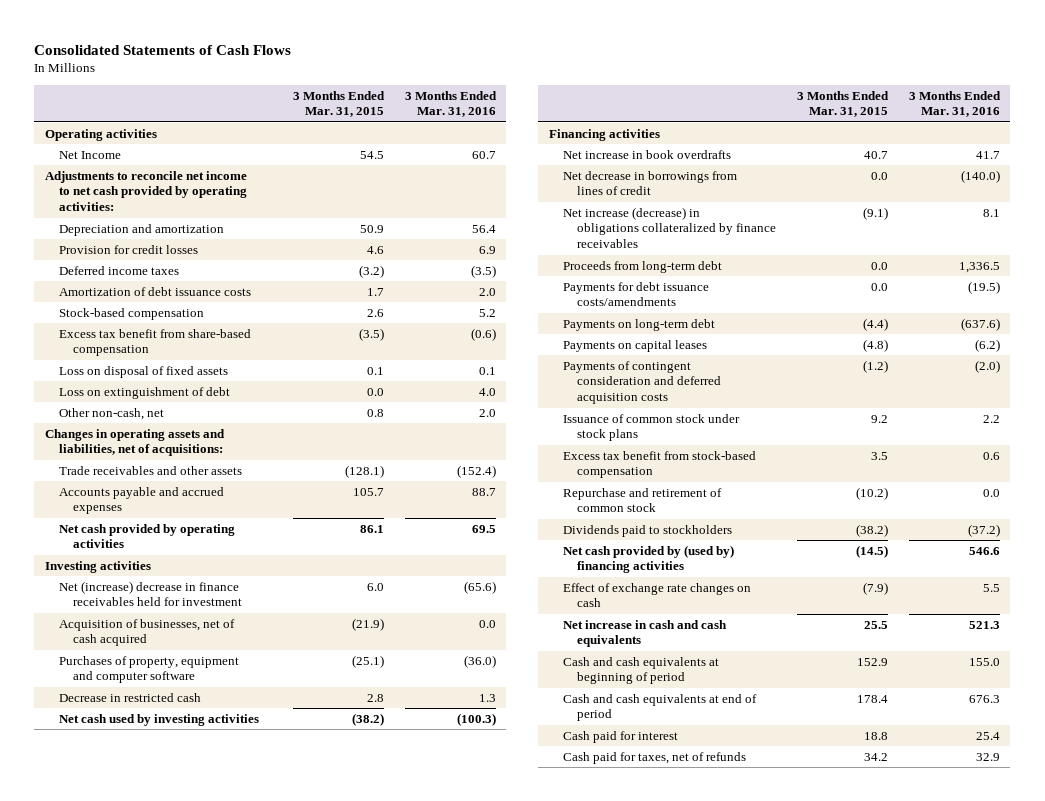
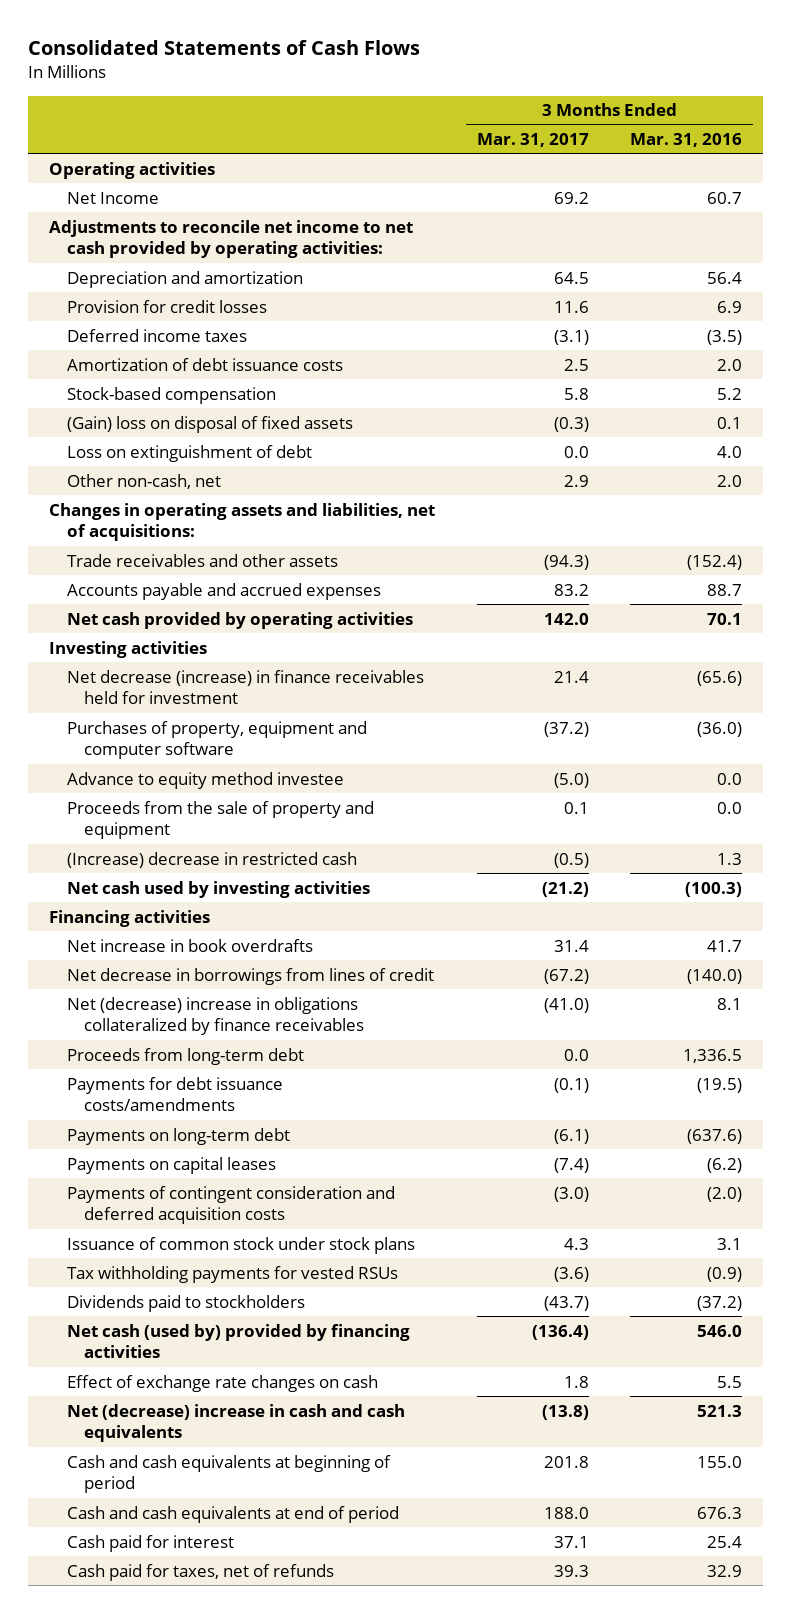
- | 3 Months Ended Mar. 31, 2015 | 3 Months Ended Mar. 31, 2016
+ | 3 Months Ended Mar. 31, 2017 | 3 Months Ended Mar. 31, 2016
- Excess tax benefit from share-based compensation | (3.5) | (0.6)
- Loss on disposal of fixed assets | 0.1 | 0.1
+ (Gain) loss on disposal of fixed assets | (0.3) | 0.1
- Net cash provided by operating activities | 86.1 | 69.5
+ Net cash provided by operating activities | 142.0 | 70.1
- Net (increase) decrease in finance receivables held for investment | 6.0 | (65.6)
- Acquisition of businesses, net of cash acquired | (21.9) | 0.0
+ Net decrease (increase) in finance receivables held for investment | 21.4 | (65.6)
- Decrease in restricted cash | 2.8 | 1.3
+ Advance to equity method investee | (5.0) | 0.0
+ Proceeds from the sale of property and equipment | 0.1 | 0.0
+ (Increase) decrease in restricted cash | (0.5) | 1.3
- Net increase (decrease) in obligations collateralized by finance receivables | (9.1) | 8.1
+ Net (decrease) increase in obligations collateralized by finance receivables | (41.0) | 8.1
- Issuance of common stock under stock plans | 9.2 | 2.2
- Excess tax benefit from stock-based compensation | 3.5 | 0.6
- Repurchase and retirement of common stock | (10.2) | 0.0
+ Issuance of common stock under stock plans | 4.3 | 3.1
+ Tax withholding payments for vested RSUs | (3.6) | (0.9)
- Net cash provided by (used by) financing activities | (14.5) | 546.6
+ Net cash (used by) provided by financing activities | (136.4) | 546.0
- Net increase in cash and cash equivalents | 25.5 | 521.3
+ Net (decrease) increase in cash and cash equivalents | (13.8) | 521.3

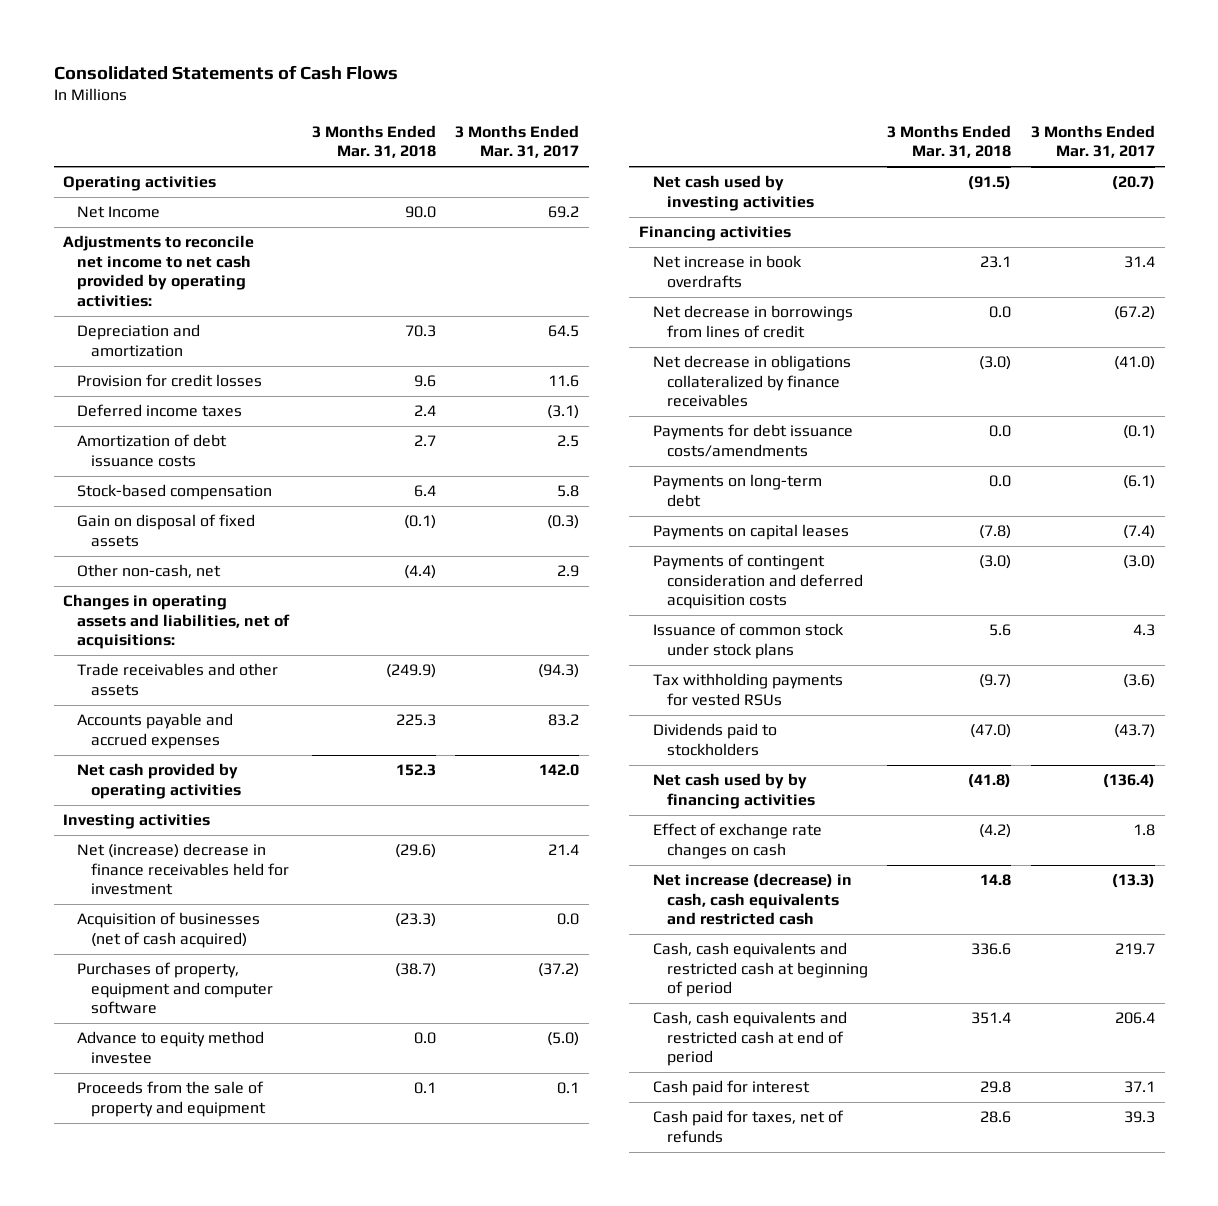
- | 3 Months Ended Mar. 31, 2017 | 3 Months Ended Mar. 31, 2016
+ | 3 Months Ended Mar. 31, 2018 | 3 Months Ended Mar. 31, 2017
- (Gain) loss on disposal of fixed assets | (0.3) | 0.1
- Loss on extinguishment of debt | 0.0 | 4.0
+ Gain on disposal of fixed assets | (0.1) | (0.3)
- Net decrease (increase) in finance receivables held for investment | 21.4 | (65.6)
+ Net (increase) decrease in finance receivables held for investment | (29.6) | 21.4
+ Acquisition of businesses (net of cash acquired) | (23.3) | 0.0
- (Increase) decrease in restricted cash | (0.5) | 1.3
- Net cash used by investing activities | (21.2) | (100.3)
+ Net cash used by investing activities | (91.5) | (20.7)
- Net (decrease) increase in obligations collateralized by finance receivables | (41.0) | 8.1
- Proceeds from long-term debt | 0.0 | 1,336.5
+ Net decrease in obligations collateralized by finance receivables | (3.0) | (41.0)
- Net cash (used by) provided by financing activities | (136.4) | 546.0
+ Net cash used by by financing activities | (41.8) | (136.4)
- Net (decrease) increase in cash and cash equivalents | (13.8) | 521.3
- Cash and cash equivalents at beginning of period | 201.8 | 155.0
- Cash and cash equivalents at end of period | 188.0 | 676.3
+ Net increase (decrease) in cash, cash equivalents and restricted cash | 14.8 | (13.3)
+ Cash, cash equivalents and restricted cash at beginning of period | 336.6 | 219.7
+ Cash, cash equivalents and restricted cash at end of period | 351.4 | 206.4

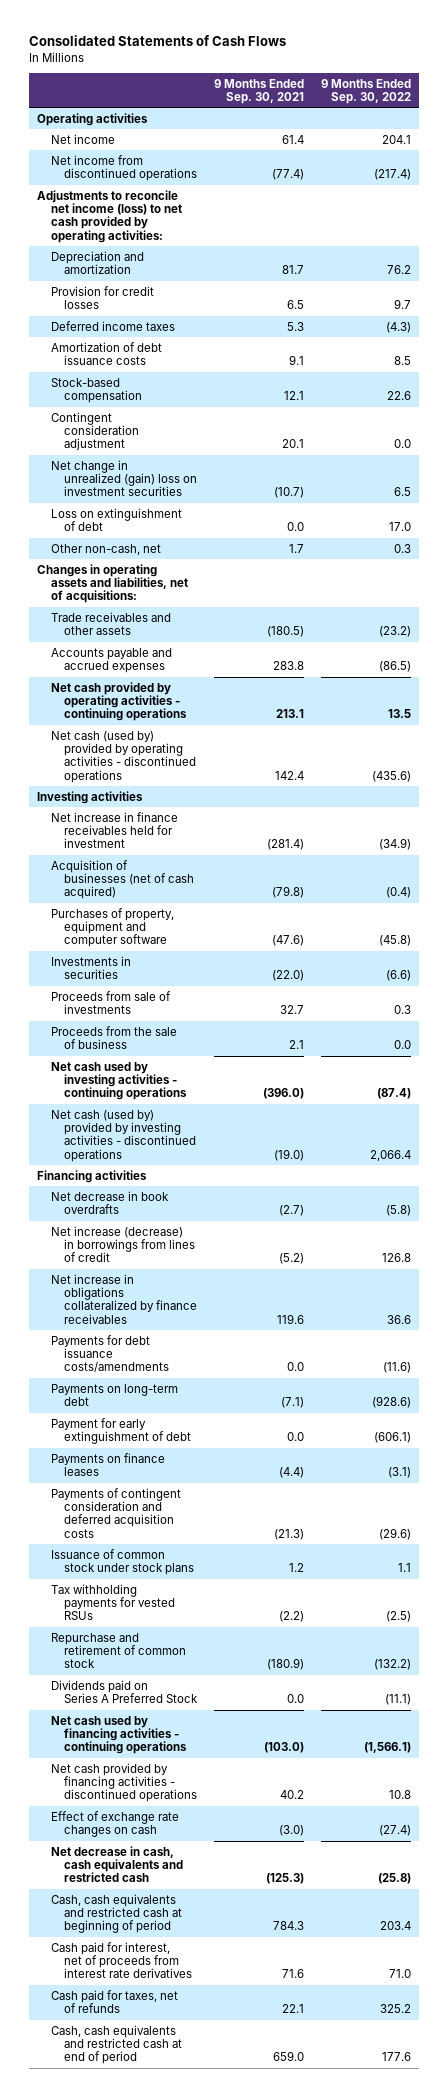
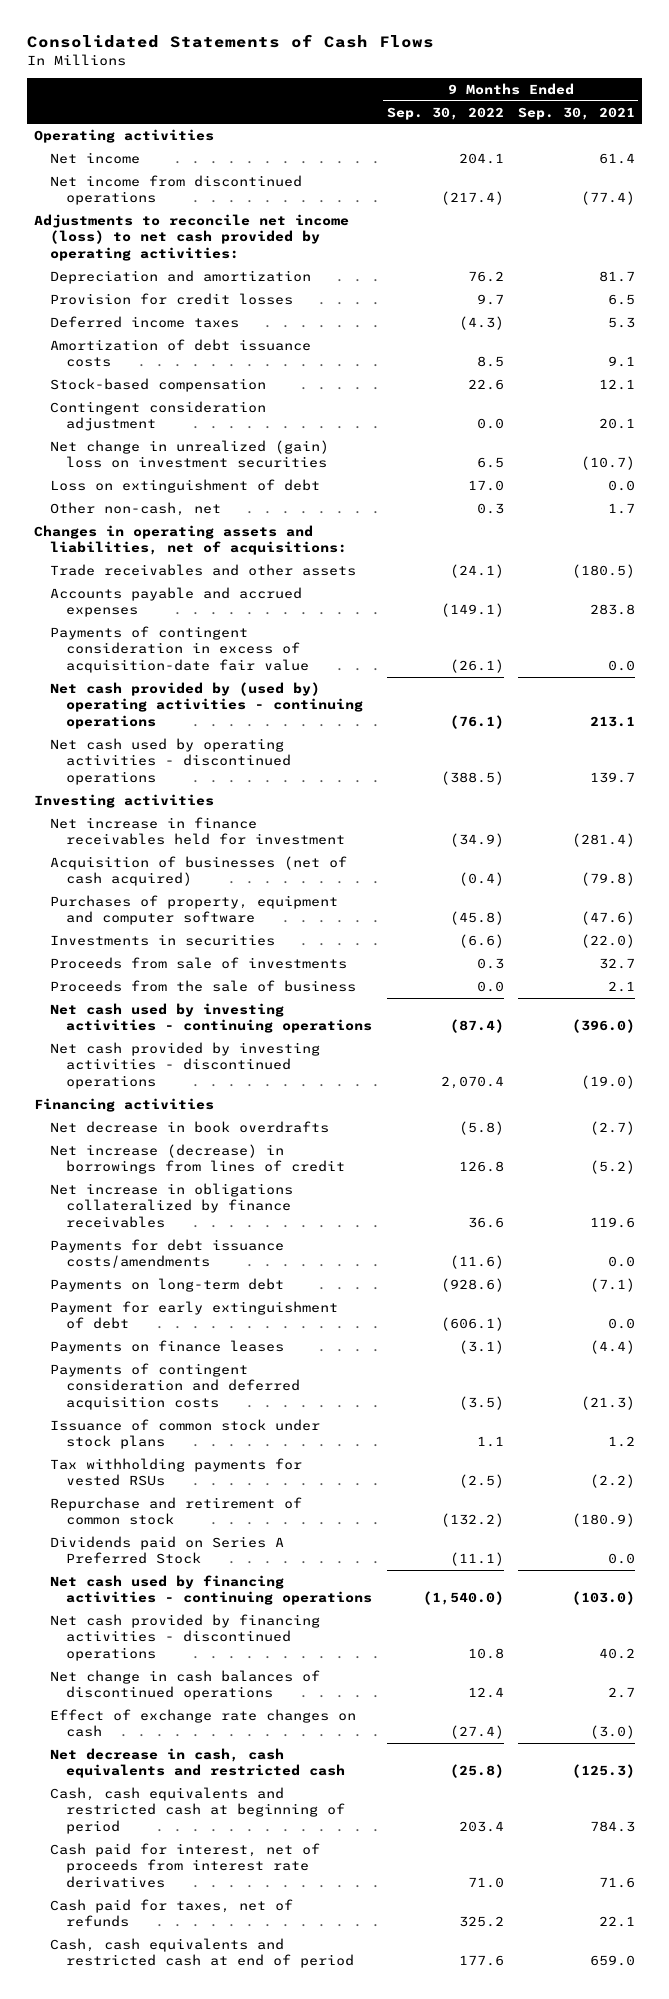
- | 9 Months Ended Sep. 30, 2021 | 9 Months Ended Sep. 30, 2022
+ | 9 Months Ended Sep. 30, 2022 | 9 Months Ended Sep. 30, 2021
- Trade receivables and other assets | (180.5) | (23.2)
- Accounts payable and accrued expenses | 283.8 | (86.5)
- Net cash provided by operating activities - continuing operations | 213.1 | 13.5
- Net cash (used by) provided by operating activities - discontinued operations | 142.4 | (435.6)
+ Trade receivables and other assets | (24.1) | (180.5)
+ Accounts payable and accrued expenses | (149.1) | 283.8
+ Payments of contingent consideration in excess of acquisition-date fair value | (26.1) | 0.0
+ Net cash provided by (used by) operating activities - continuing operations | (76.1) | 213.1
+ Net cash used by operating activities - discontinued operations | (388.5) | 139.7
- Net cash (used by) provided by investing activities - discontinued operations | (19.0) | 2,066.4
+ Net cash provided by investing activities - discontinued operations | 2,070.4 | (19.0)
- Payments of contingent consideration and deferred acquisition costs | (21.3) | (29.6)
+ Payments of contingent consideration and deferred acquisition costs | (3.5) | (21.3)
- Net cash used by financing activities - continuing operations | (103.0) | (1,566.1)
+ Net cash used by financing activities - continuing operations | (1,540.0) | (103.0)
+ Net change in cash balances of discontinued operations | 12.4 | 2.7

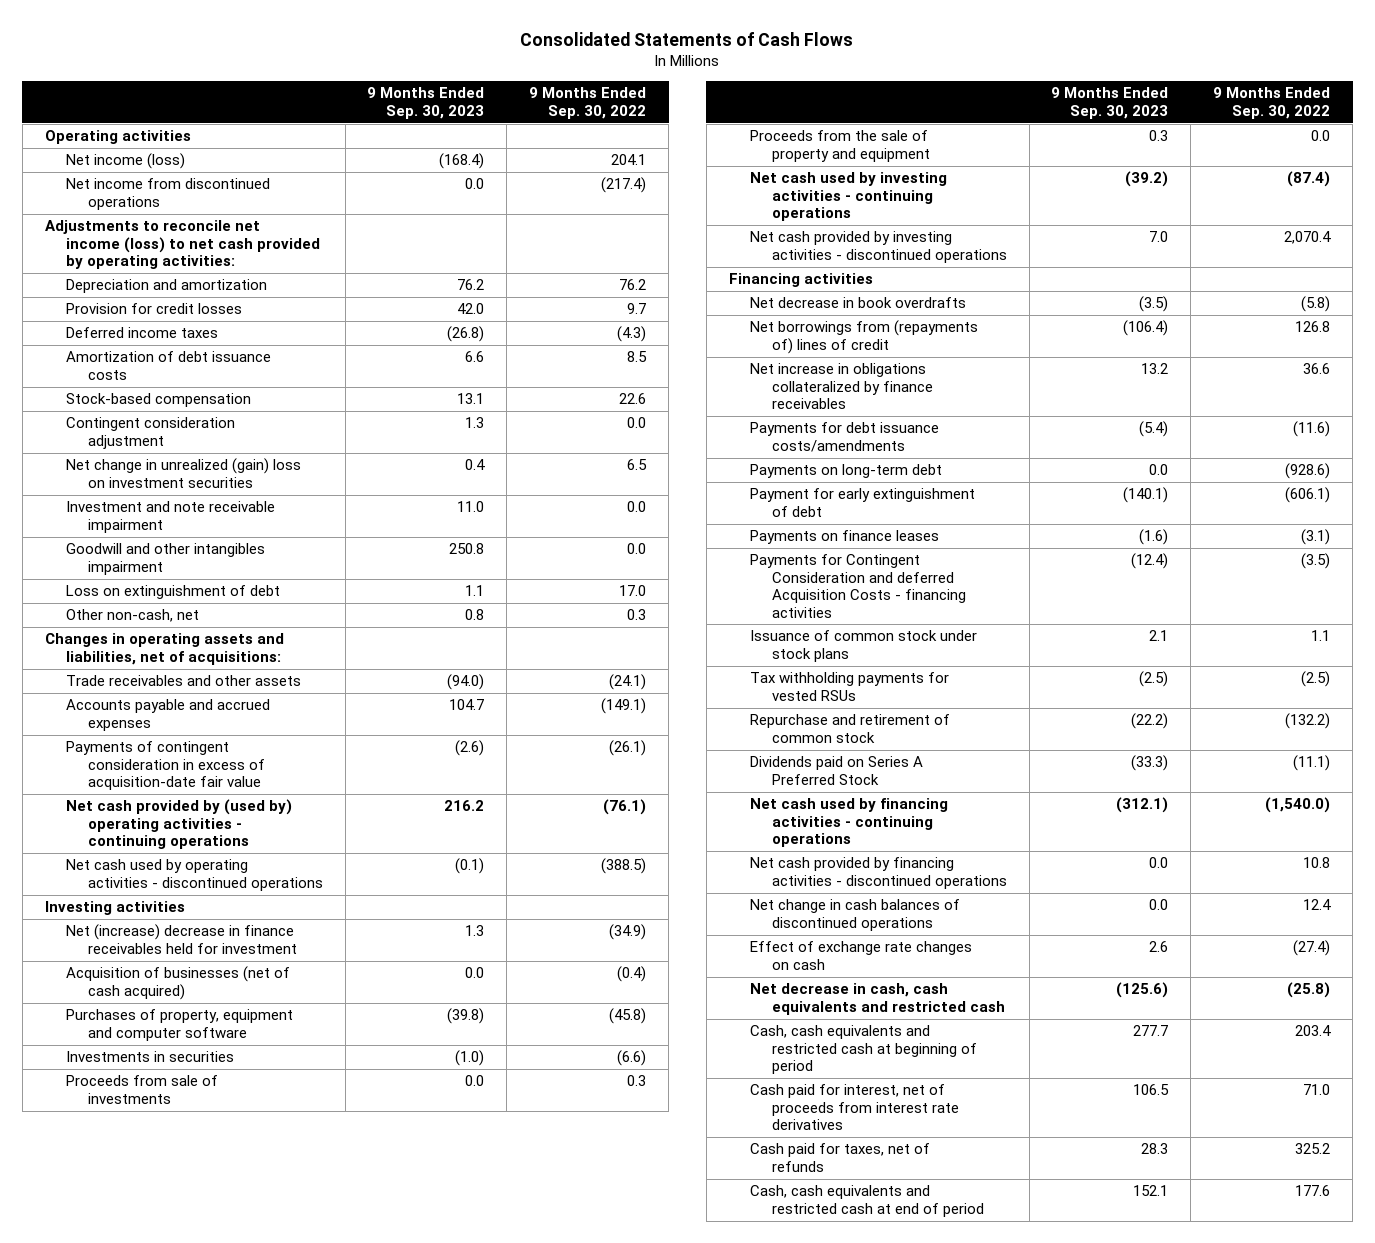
- | 9 Months Ended Sep. 30, 2022 | 9 Months Ended Sep. 30, 2021
+ | 9 Months Ended Sep. 30, 2023 | 9 Months Ended Sep. 30, 2022
- Net income | 204.1 | 61.4
+ Net income (loss) | (168.4) | 204.1
+ Investment and note receivable impairment | 11.0 | 0.0
+ Goodwill and other intangibles impairment | 250.8 | 0.0
- Net increase in finance receivables held for investment | (34.9) | (281.4)
+ Net (increase) decrease in finance receivables held for investment | 1.3 | (34.9)
- Proceeds from the sale of business | 0.0 | 2.1
+ Proceeds from the sale of property and equipment | 0.3 | 0.0
- Net increase (decrease) in borrowings from lines of credit | 126.8 | (5.2)
+ Net borrowings from (repayments of) lines of credit | (106.4) | 126.8
- Payments of contingent consideration and deferred acquisition costs | (3.5) | (21.3)
+ Payments for Contingent Consideration and deferred Acquisition Costs - financing activities | (12.4) | (3.5)

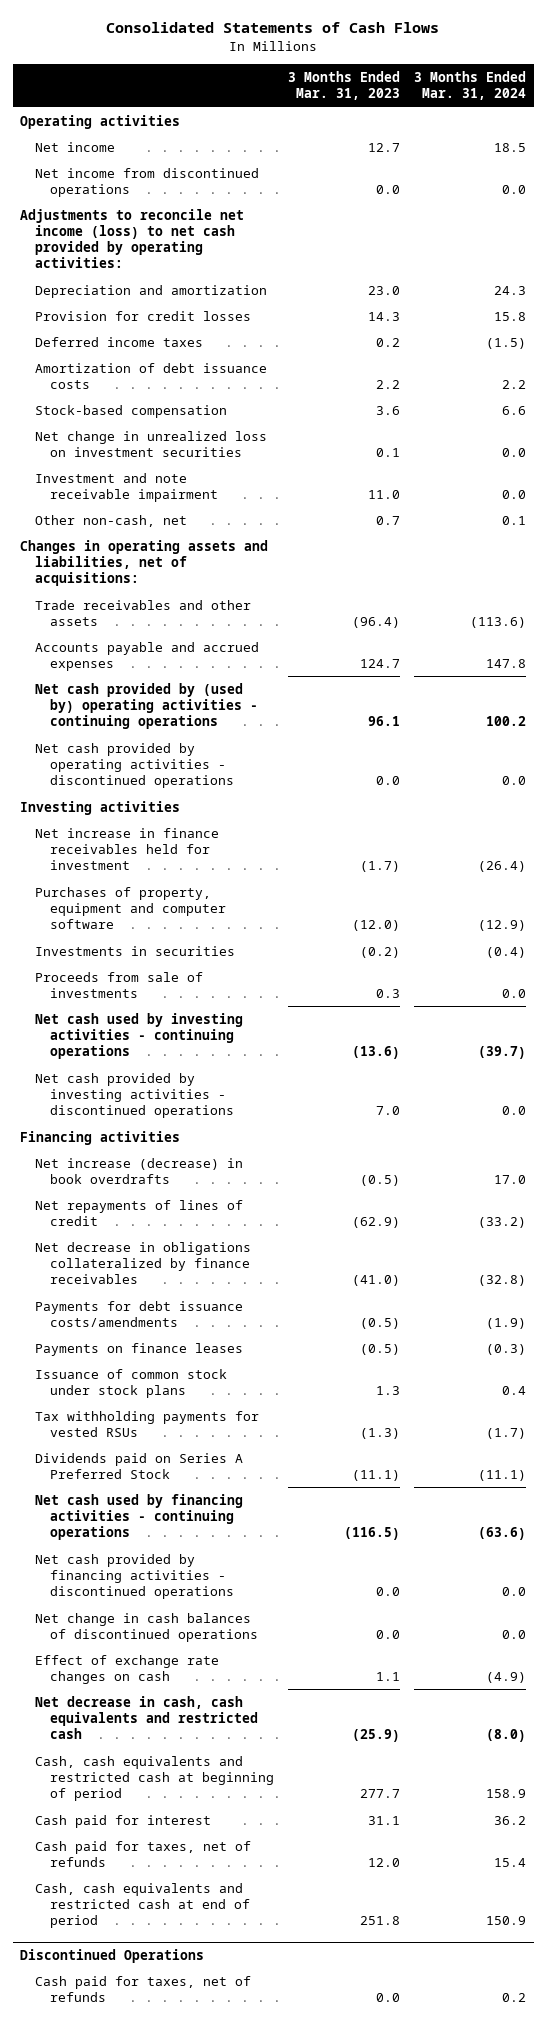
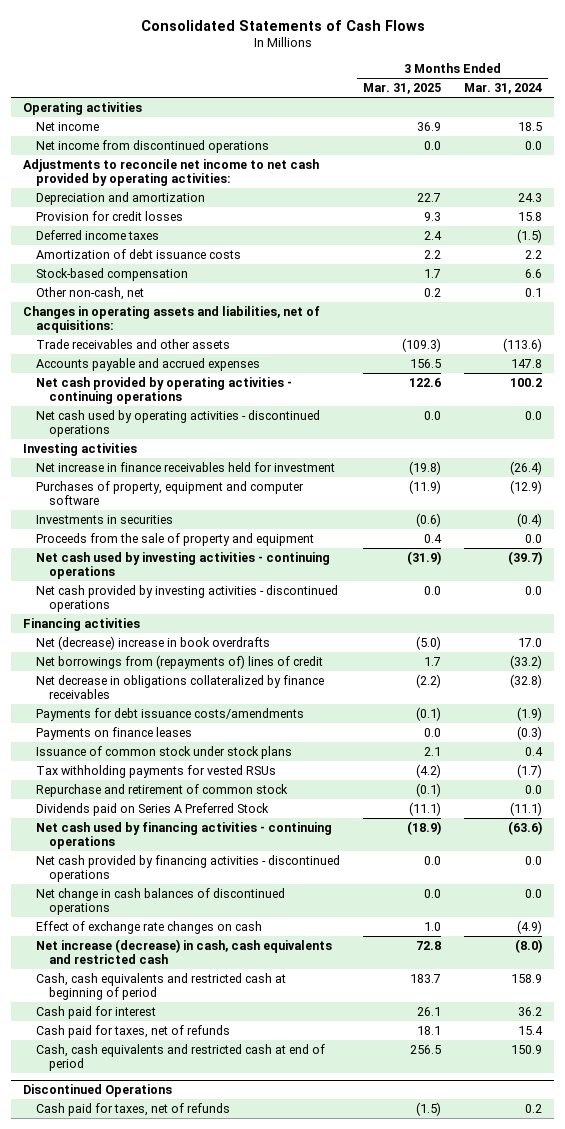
- | 3 Months Ended Mar. 31, 2023 | 3 Months Ended Mar. 31, 2024
+ | 3 Months Ended Mar. 31, 2025 | 3 Months Ended Mar. 31, 2024
- Adjustments to reconcile net income (loss) to net cash provided by operating activities:
+ Adjustments to reconcile net income to net cash provided by operating activities:
- Net change in unrealized loss on investment securities | 0.1 | 0.0
- Investment and note receivable impairment | 11.0 | 0.0
- Net cash provided by (used by) operating activities - continuing operations | 96.1 | 100.2
- Net cash provided by operating activities - discontinued operations | 0.0 | 0.0
+ Net cash provided by operating activities - continuing operations | 122.6 | 100.2
+ Net cash used by operating activities - discontinued operations | 0.0 | 0.0
- Proceeds from sale of investments | 0.3 | 0.0
+ Proceeds from the sale of property and equipment | 0.4 | 0.0
- Net increase (decrease) in book overdrafts | (0.5) | 17.0
- Net repayments of lines of credit | (62.9) | (33.2)
+ Net (decrease) increase in book overdrafts | (5.0) | 17.0
+ Net borrowings from (repayments of) lines of credit | 1.7 | (33.2)
+ Repurchase and retirement of common stock | (0.1) | 0.0
- Net decrease in cash, cash equivalents and restricted cash | (25.9) | (8.0)
+ Net increase (decrease) in cash, cash equivalents and restricted cash | 72.8 | (8.0)

